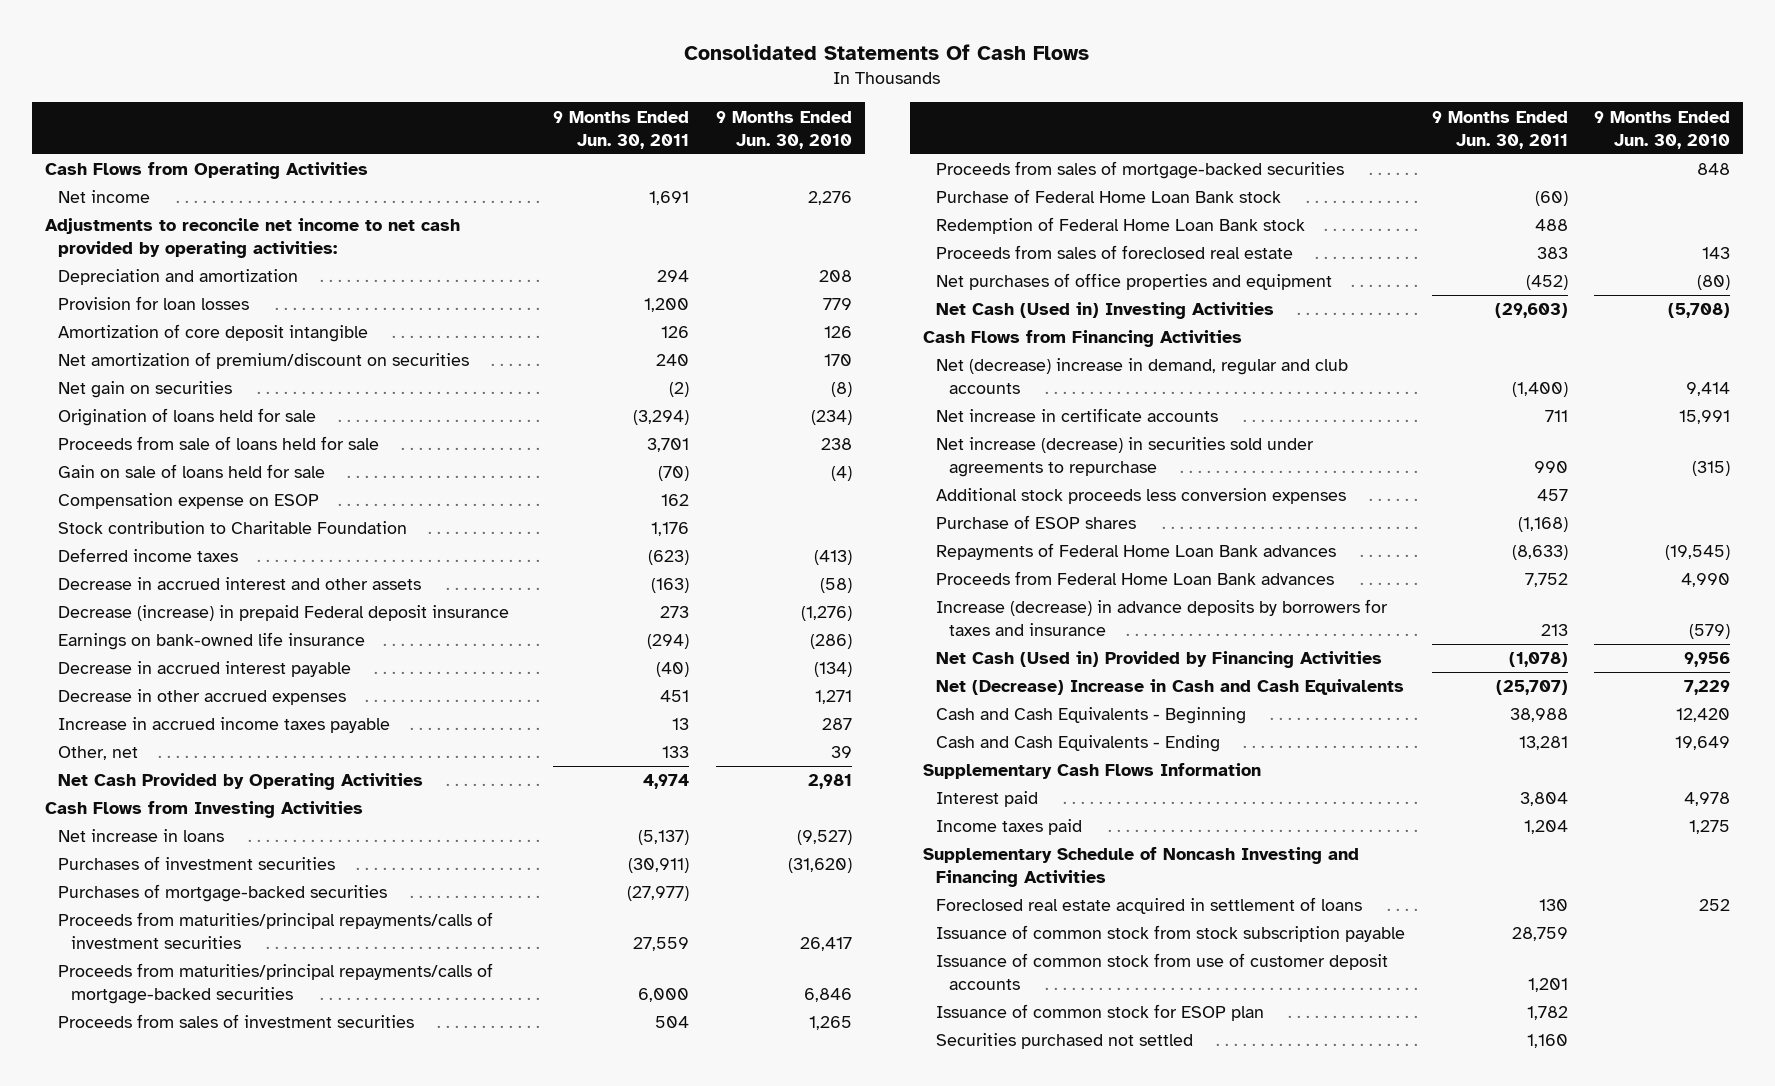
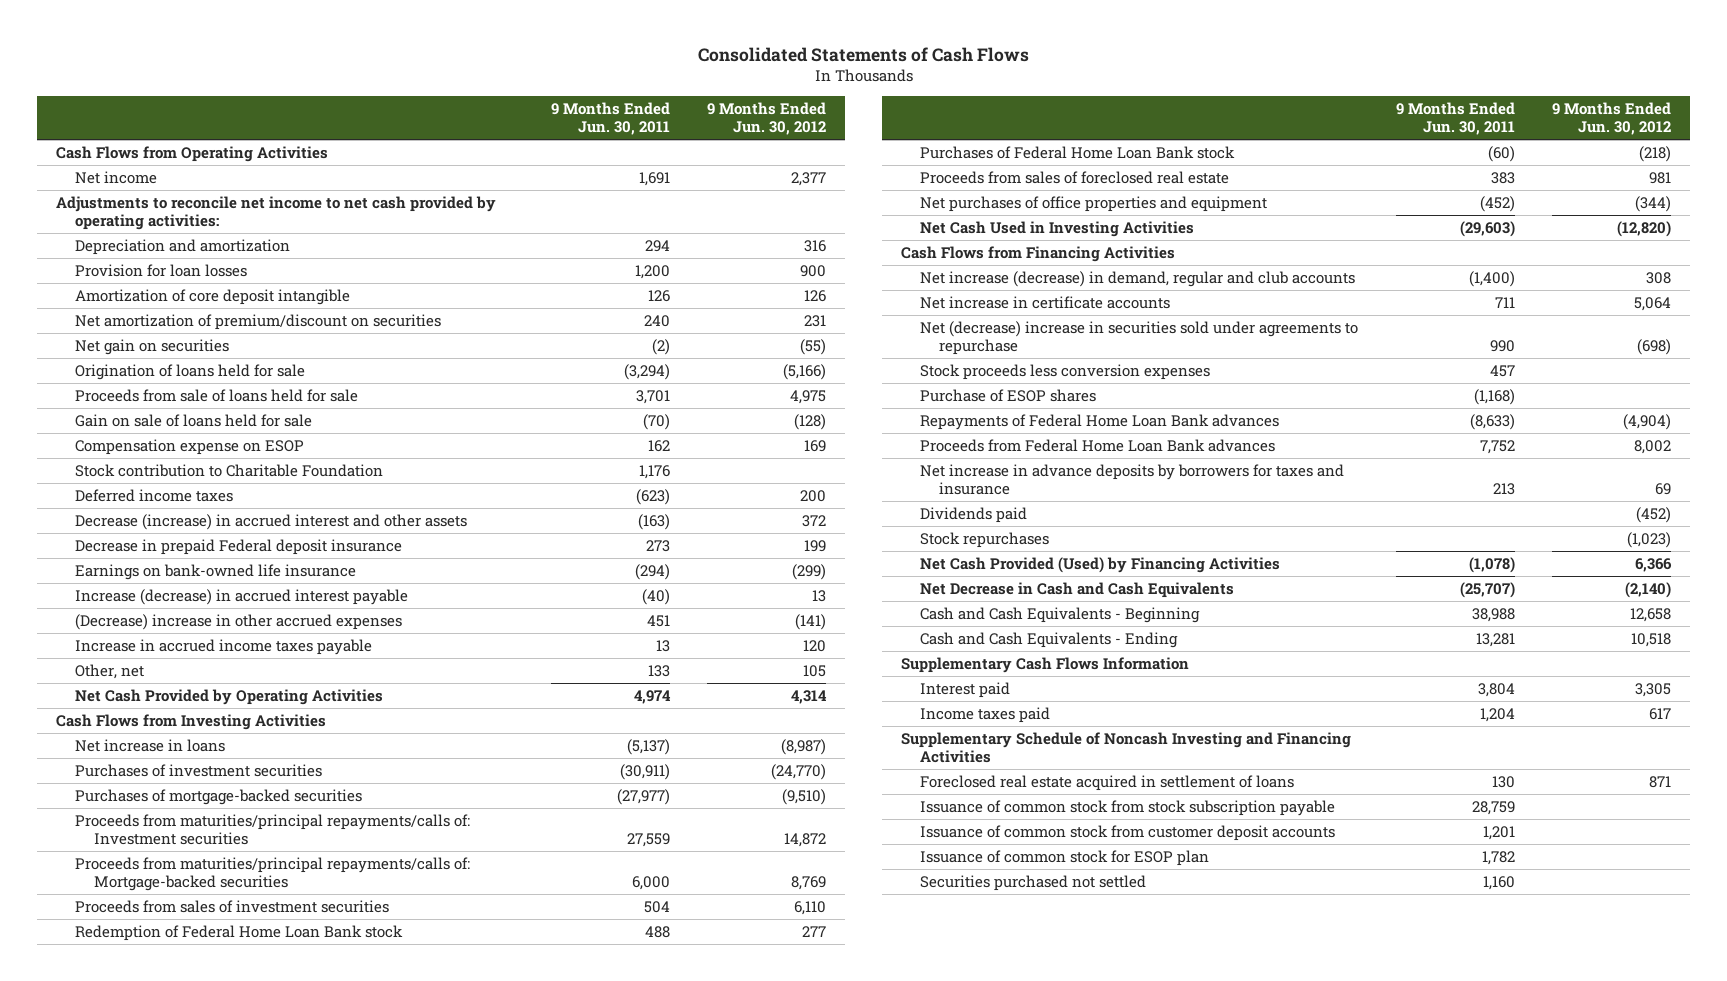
- Consolidated Statements Of Cash Flows
+ Consolidated Statements of Cash Flows
- | 9 Months Ended Jun. 30, 2011 | 9 Months Ended Jun. 30, 2010
+ | 9 Months Ended Jun. 30, 2011 | 9 Months Ended Jun. 30, 2012
- Decrease in accrued interest and other assets | (163) | (58)
- Decrease (increase) in prepaid Federal deposit insurance | 273 | (1,276)
+ Decrease (increase) in accrued interest and other assets | (163) | 372
+ Decrease in prepaid Federal deposit insurance | 273 | 199
- Decrease in accrued interest payable | (40) | (134)
- Decrease in other accrued expenses | 451 | 1,271
+ Increase (decrease) in accrued interest payable | (40) | 13
+ (Decrease) increase in other accrued expenses | 451 | (141)
- Proceeds from maturities/principal repayments/calls of investment securities | 27,559 | 26,417
- Proceeds from maturities/principal repayments/calls of mortgage-backed securities | 6,000 | 6,846
+ Proceeds from maturities/principal repayments/calls of: Investment securities | 27,559 | 14,872
+ Proceeds from maturities/principal repayments/calls of: Mortgage-backed securities | 6,000 | 8,769
- Proceeds from sales of mortgage-backed securities | | 848
- Purchase of Federal Home Loan Bank stock | (60) |
+ Purchases of Federal Home Loan Bank stock | (60) | (218)
- Net Cash (Used in) Investing Activities | (29,603) | (5,708)
+ Net Cash Used in Investing Activities | (29,603) | (12,820)
- Net (decrease) increase in demand, regular and club accounts | (1,400) | 9,414
+ Net increase (decrease) in demand, regular and club accounts | (1,400) | 308
- Net increase (decrease) in securities sold under agreements to repurchase | 990 | (315)
- Additional stock proceeds less conversion expenses | 457 |
+ Net (decrease) increase in securities sold under agreements to repurchase | 990 | (698)
+ Stock proceeds less conversion expenses | 457 |
- Increase (decrease) in advance deposits by borrowers for taxes and insurance | 213 | (579)
- Net Cash (Used in) Provided by Financing Activities | (1,078) | 9,956
- Net (Decrease) Increase in Cash and Cash Equivalents | (25,707) | 7,229
+ Net increase in advance deposits by borrowers for taxes and insurance | 213 | 69
+ Dividends paid | | (452)
+ Stock repurchases | | (1,023)
+ Net Cash Provided (Used) by Financing Activities | (1,078) | 6,366
+ Net Decrease in Cash and Cash Equivalents | (25,707) | (2,140)
- Issuance of common stock from use of customer deposit accounts | 1,201 |
+ Issuance of common stock from customer deposit accounts | 1,201 |

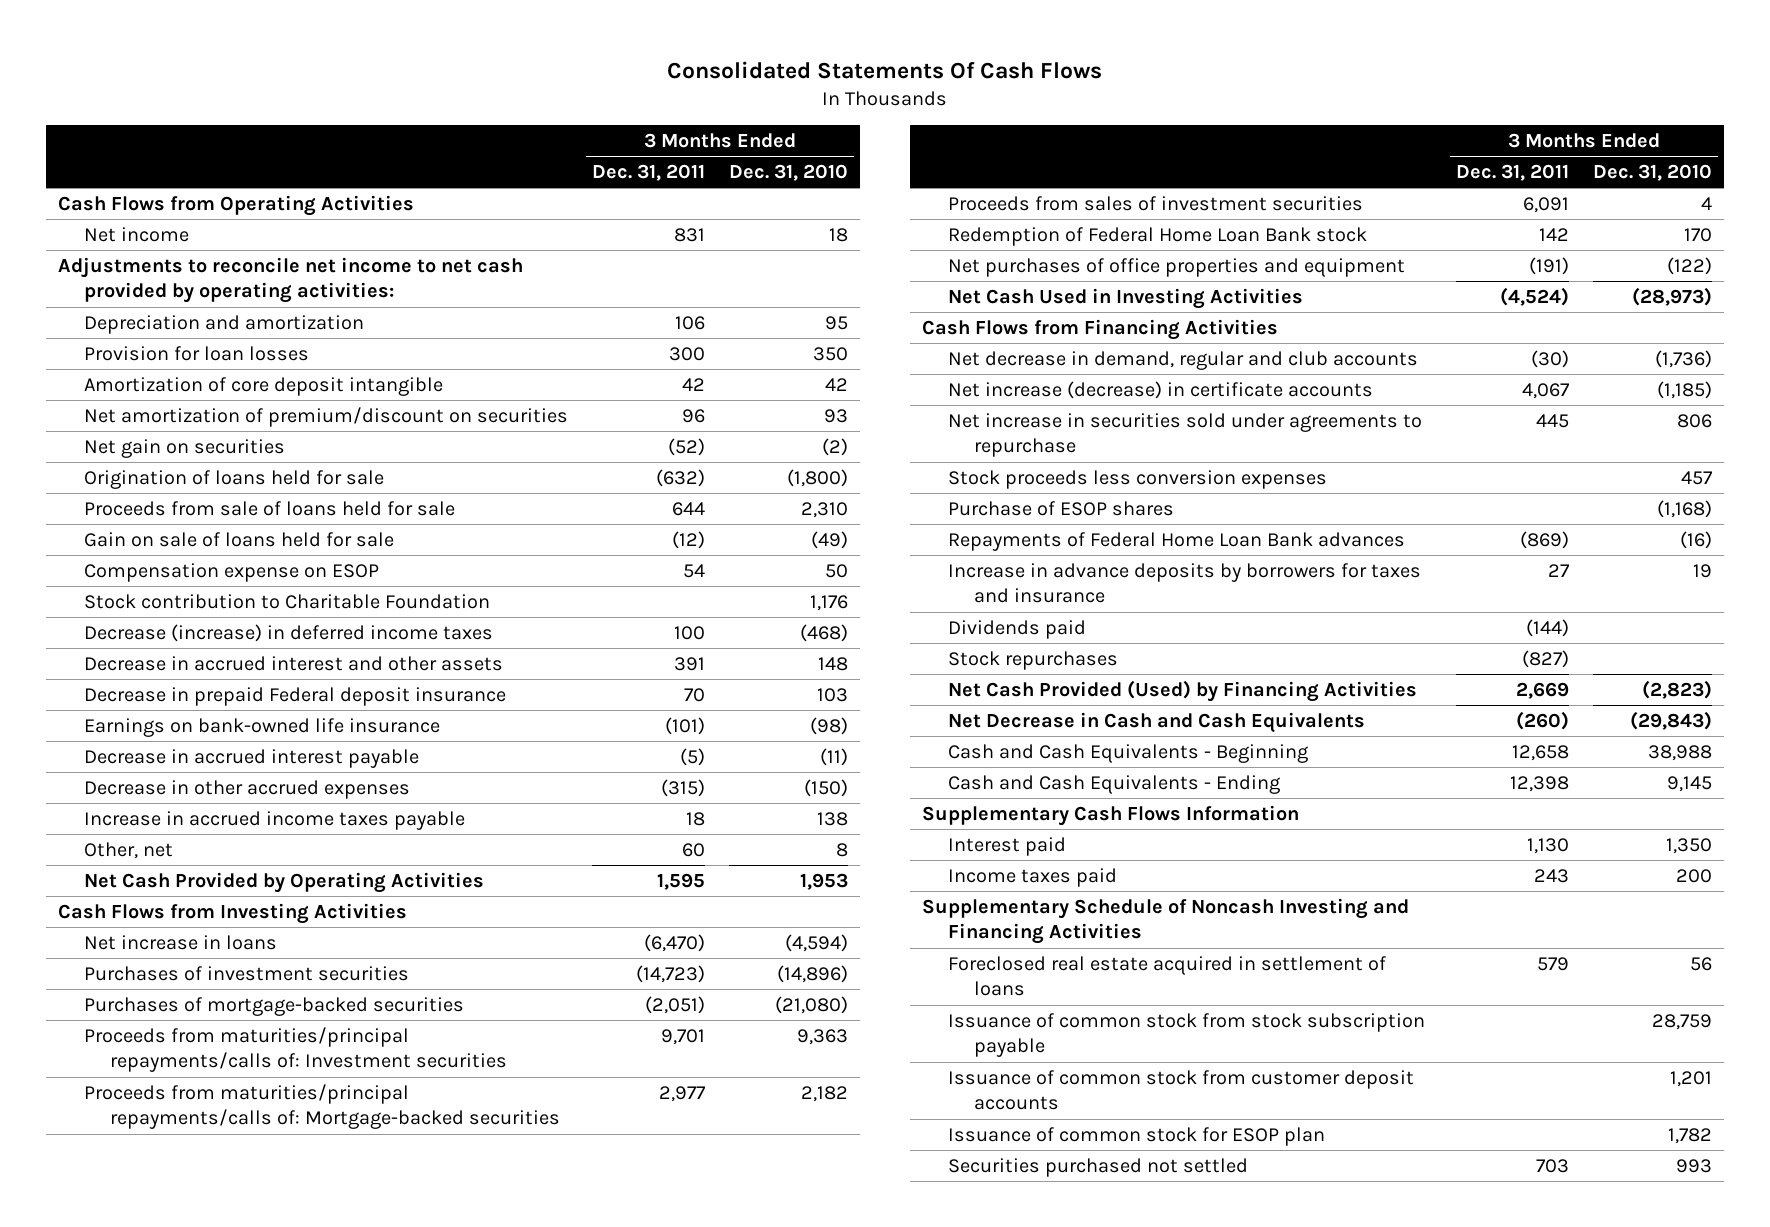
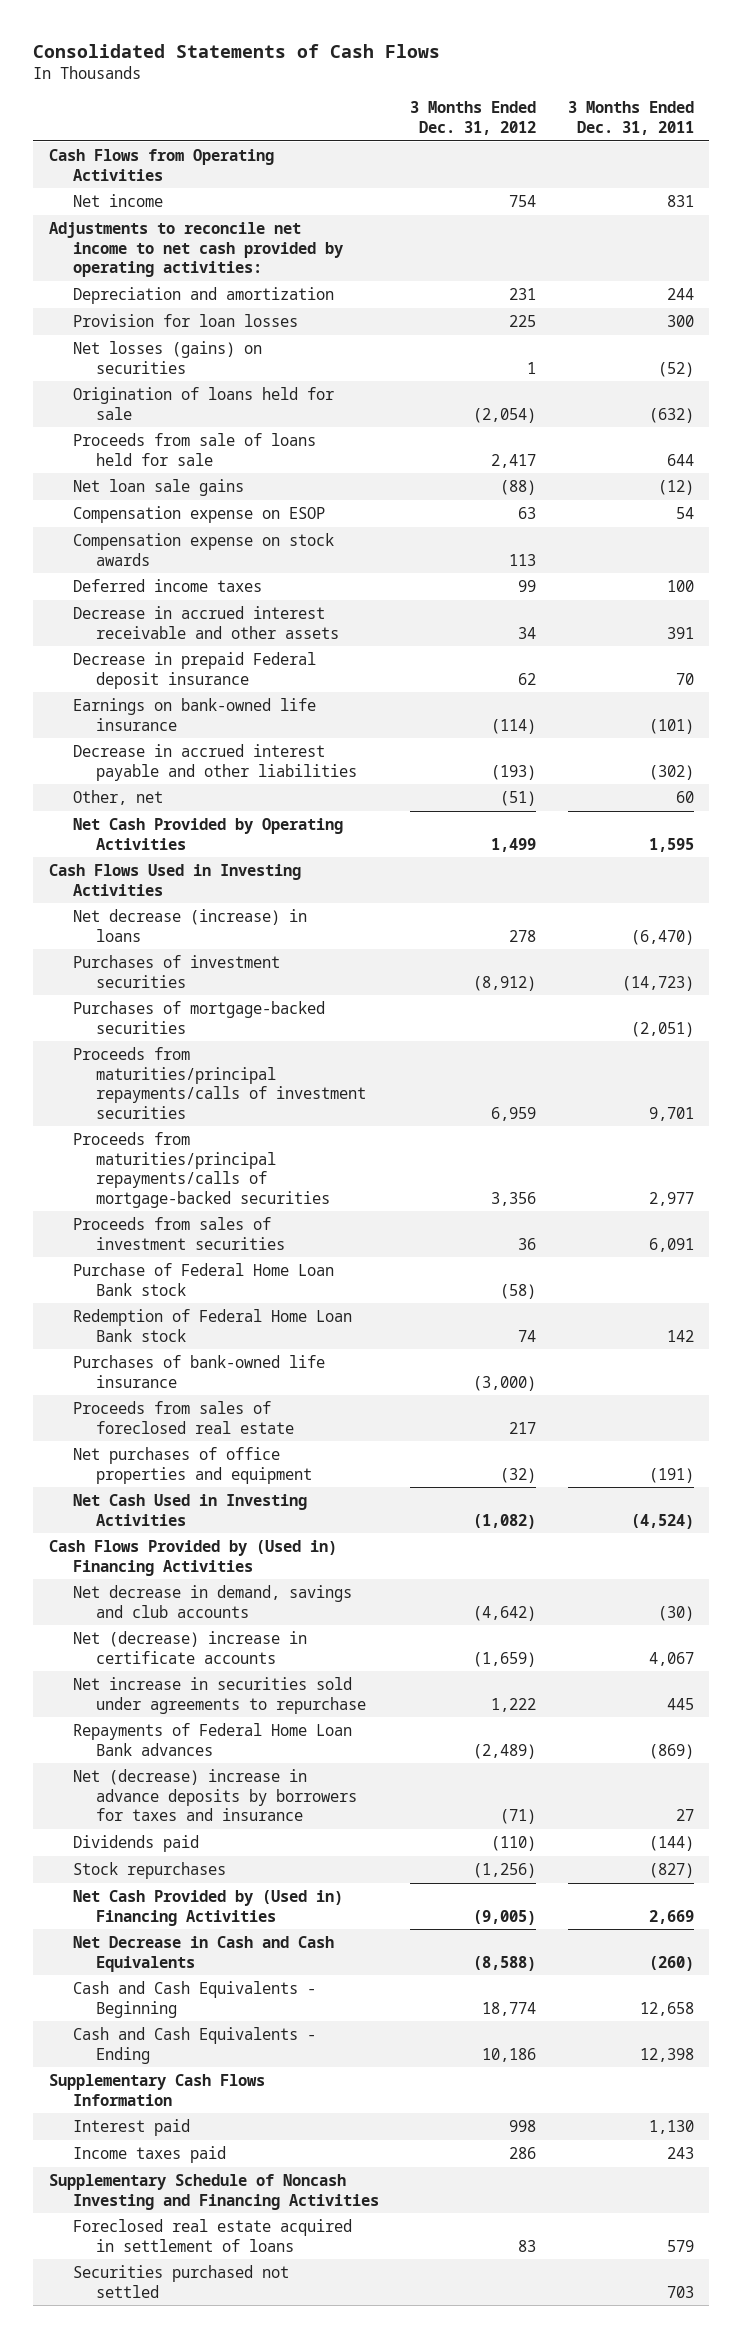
- Consolidated Statements Of Cash Flows
+ Consolidated Statements of Cash Flows
- | 3 Months Ended Dec. 31, 2011 | 3 Months Ended Dec. 31, 2010
+ | 3 Months Ended Dec. 31, 2012 | 3 Months Ended Dec. 31, 2011
- Depreciation and amortization | 106 | 95
+ Depreciation and amortization | 231 | 244
- Amortization of core deposit intangible | 42 | 42
- Net amortization of premium/discount on securities | 96 | 93
- Net gain on securities | (52) | (2)
+ Net losses (gains) on securities | 1 | (52)
- Gain on sale of loans held for sale | (12) | (49)
+ Net loan sale gains | (88) | (12)
- Stock contribution to Charitable Foundation | | 1,176
- Decrease (increase) in deferred income taxes | 100 | (468)
- Decrease in accrued interest and other assets | 391 | 148
+ Compensation expense on stock awards | 113 |
+ Deferred income taxes | 99 | 100
+ Decrease in accrued interest receivable and other assets | 34 | 391
- Decrease in accrued interest payable | (5) | (11)
- Decrease in other accrued expenses | (315) | (150)
- Increase in accrued income taxes payable | 18 | 138
+ Decrease in accrued interest payable and other liabilities | (193) | (302)
- Cash Flows from Investing Activities
- Net increase in loans | (6,470) | (4,594)
+ Cash Flows Used in Investing Activities
+ Net decrease (increase) in loans | 278 | (6,470)
- Proceeds from maturities/principal repayments/calls of: Investment securities | 9,701 | 9,363
- Proceeds from maturities/principal repayments/calls of: Mortgage-backed securities | 2,977 | 2,182
+ Proceeds from maturities/principal repayments/calls of investment securities | 6,959 | 9,701
+ Proceeds from maturities/principal repayments/calls of mortgage-backed securities | 3,356 | 2,977
+ Purchase of Federal Home Loan Bank stock | (58) |
+ Purchases of bank-owned life insurance | (3,000) |
+ Proceeds from sales of foreclosed real estate | 217 |
- Cash Flows from Financing Activities
- Net decrease in demand, regular and club accounts | (30) | (1,736)
- Net increase (decrease) in certificate accounts | 4,067 | (1,185)
+ Cash Flows Provided by (Used in) Financing Activities
+ Net decrease in demand, savings and club accounts | (4,642) | (30)
+ Net (decrease) increase in certificate accounts | (1,659) | 4,067
- Stock proceeds less conversion expenses | | 457
- Purchase of ESOP shares | | (1,168)
- Increase in advance deposits by borrowers for taxes and insurance | 27 | 19
+ Net (decrease) increase in advance deposits by borrowers for taxes and insurance | (71) | 27
- Net Cash Provided (Used) by Financing Activities | 2,669 | (2,823)
+ Net Cash Provided by (Used in) Financing Activities | (9,005) | 2,669
- Issuance of common stock from stock subscription payable | | 28,759
- Issuance of common stock from customer deposit accounts | | 1,201
- Issuance of common stock for ESOP plan | | 1,782

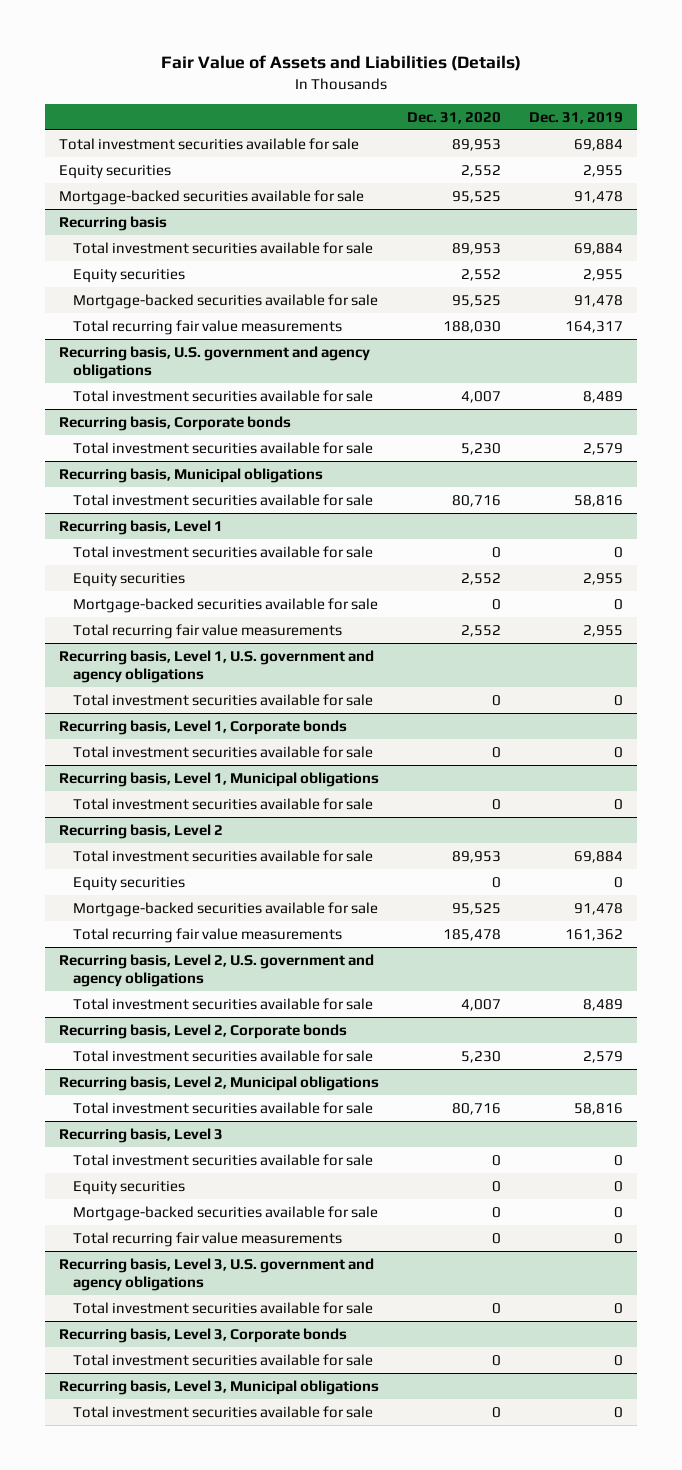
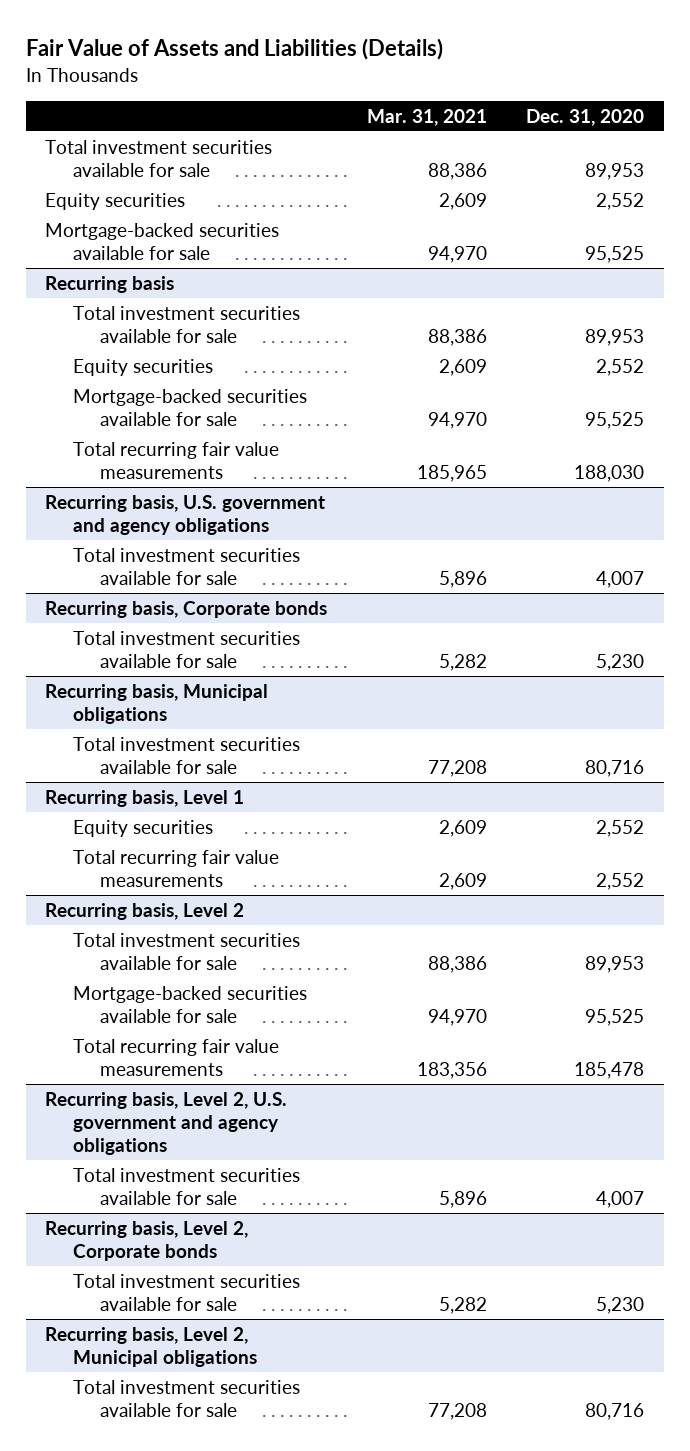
- | Dec. 31, 2020 | Dec. 31, 2019
+ | Mar. 31, 2021 | Dec. 31, 2020
@ Recurring basis, Level 1
- Total investment securities available for sale | 0 | 0
- Mortgage-backed securities available for sale | 0 | 0
- Recurring basis, Level 1, U.S. government and agency obligations
- Total investment securities available for sale | 0 | 0
- Recurring basis, Level 1, Corporate bonds
- Total investment securities available for sale | 0 | 0
- Recurring basis, Level 1, Municipal obligations
- Total investment securities available for sale | 0 | 0
@ Recurring basis, Level 2
- Equity securities | 0 | 0
- Recurring basis, Level 3
- Total investment securities available for sale | 0 | 0
- Equity securities | 0 | 0
- Mortgage-backed securities available for sale | 0 | 0
- Total recurring fair value measurements | 0 | 0
- Recurring basis, Level 3, U.S. government and agency obligations
- Total investment securities available for sale | 0 | 0
- Recurring basis, Level 3, Corporate bonds
- Total investment securities available for sale | 0 | 0
- Recurring basis, Level 3, Municipal obligations
- Total investment securities available for sale | 0 | 0

